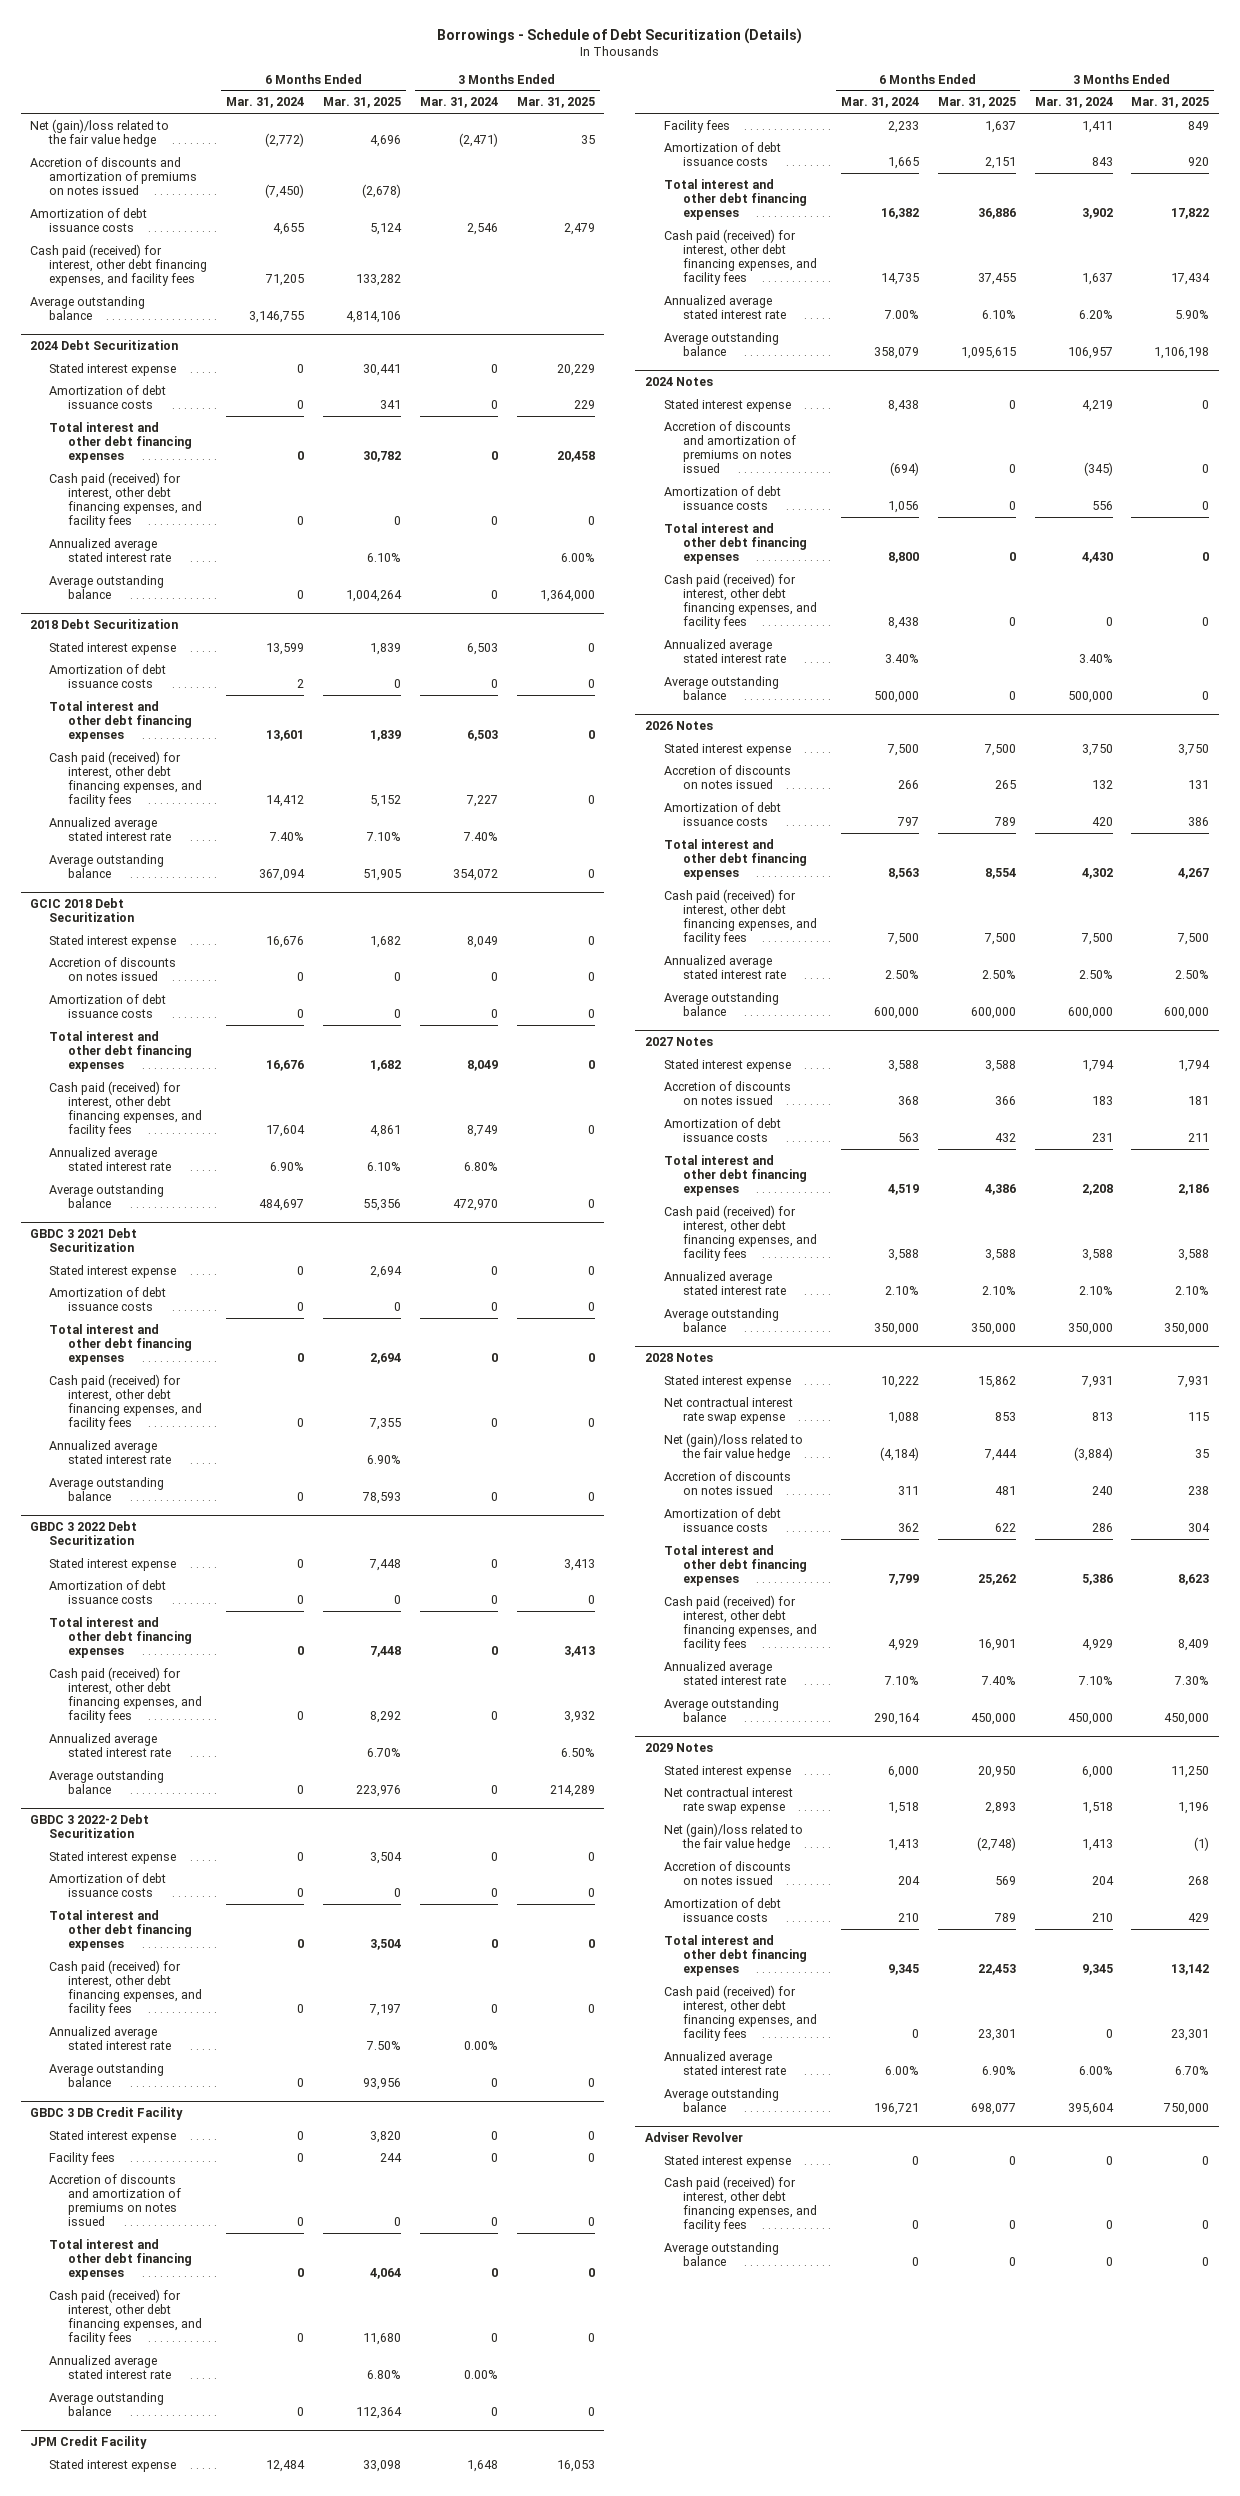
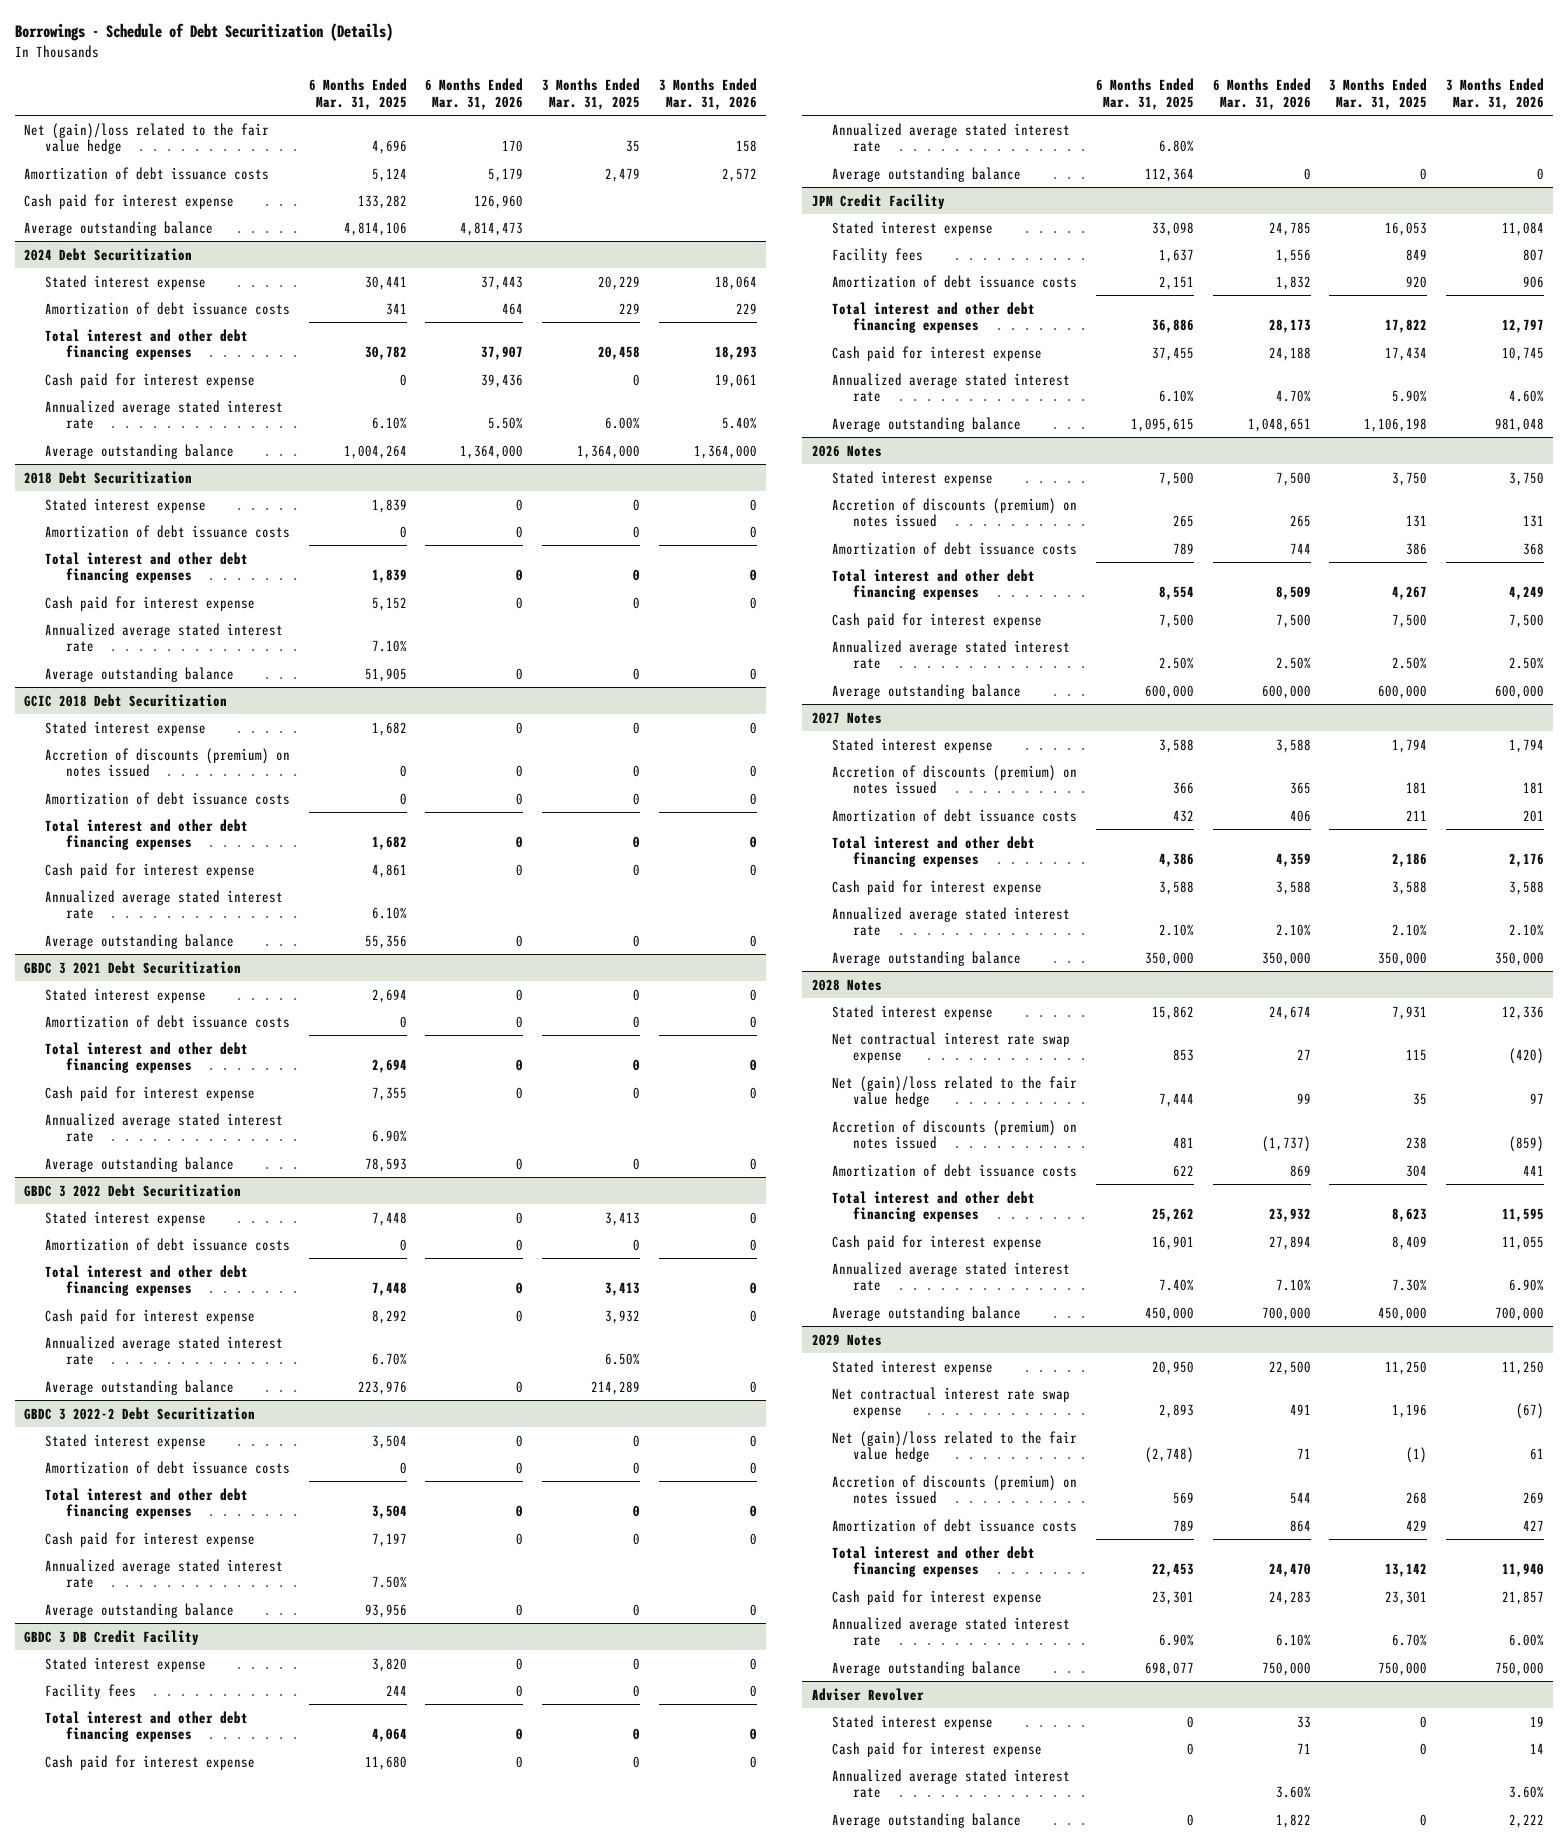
- | 6 Months Ended Mar. 31, 2024 | 6 Months Ended Mar. 31, 2025 | 3 Months Ended Mar. 31, 2024 | 3 Months Ended Mar. 31, 2025
+ | 6 Months Ended Mar. 31, 2025 | 6 Months Ended Mar. 31, 2026 | 3 Months Ended Mar. 31, 2025 | 3 Months Ended Mar. 31, 2026
- Accretion of discounts and amortization of premiums on notes issued | (7,450) | (2,678) | |
- Cash paid (received) for interest, other debt financing expenses, and facility fees | 71,205 | 133,282 | |
+ Cash paid for interest expense | 133,282 | 126,960 | |
@ 2024 Debt Securitization
- Cash paid (received) for interest, other debt financing expenses, and facility fees | 0 | 0 | 0 | 0
+ Cash paid for interest expense | 0 | 39,436 | 0 | 19,061
@ 2018 Debt Securitization
- Cash paid (received) for interest, other debt financing expenses, and facility fees | 14,412 | 5,152 | 7,227 | 0
+ Cash paid for interest expense | 5,152 | 0 | 0 | 0
@ GCIC 2018 Debt Securitization
- Accretion of discounts on notes issued | 0 | 0 | 0 | 0
+ Accretion of discounts (premium) on notes issued | 0 | 0 | 0 | 0
- Cash paid (received) for interest, other debt financing expenses, and facility fees | 17,604 | 4,861 | 8,749 | 0
+ Cash paid for interest expense | 4,861 | 0 | 0 | 0
@ GBDC 3 2021 Debt Securitization
- Cash paid (received) for interest, other debt financing expenses, and facility fees | 0 | 7,355 | 0 | 0
+ Cash paid for interest expense | 7,355 | 0 | 0 | 0
@ GBDC 3 2022 Debt Securitization
- Cash paid (received) for interest, other debt financing expenses, and facility fees | 0 | 8,292 | 0 | 3,932
+ Cash paid for interest expense | 8,292 | 0 | 3,932 | 0
@ GBDC 3 2022-2 Debt Securitization
- Cash paid (received) for interest, other debt financing expenses, and facility fees | 0 | 7,197 | 0 | 0
+ Cash paid for interest expense | 7,197 | 0 | 0 | 0
@ GBDC 3 DB Credit Facility
- Accretion of discounts and amortization of premiums on notes issued | 0 | 0 | 0 | 0
- Cash paid (received) for interest, other debt financing expenses, and facility fees | 0 | 11,680 | 0 | 0
+ Cash paid for interest expense | 11,680 | 0 | 0 | 0
@ JPM Credit Facility
- Cash paid (received) for interest, other debt financing expenses, and facility fees | 14,735 | 37,455 | 1,637 | 17,434
+ Cash paid for interest expense | 37,455 | 24,188 | 17,434 | 10,745
- 2024 Notes
- Stated interest expense | 8,438 | 0 | 4,219 | 0
- Accretion of discounts and amortization of premiums on notes issued | (694) | 0 | (345) | 0
- Amortization of debt issuance costs | 1,056 | 0 | 556 | 0
- Total interest and other debt financing expenses | 8,800 | 0 | 4,430 | 0
- Cash paid (received) for interest, other debt financing expenses, and facility fees | 8,438 | 0 | 0 | 0
- Annualized average stated interest rate | 3.40% | | 3.40% |
- Average outstanding balance | 500,000 | 0 | 500,000 | 0
@ 2026 Notes
- Accretion of discounts on notes issued | 266 | 265 | 132 | 131
+ Accretion of discounts (premium) on notes issued | 265 | 265 | 131 | 131
- Cash paid (received) for interest, other debt financing expenses, and facility fees | 7,500 | 7,500 | 7,500 | 7,500
+ Cash paid for interest expense | 7,500 | 7,500 | 7,500 | 7,500
@ 2027 Notes
- Accretion of discounts on notes issued | 368 | 366 | 183 | 181
+ Accretion of discounts (premium) on notes issued | 366 | 365 | 181 | 181
- Cash paid (received) for interest, other debt financing expenses, and facility fees | 3,588 | 3,588 | 3,588 | 3,588
+ Cash paid for interest expense | 3,588 | 3,588 | 3,588 | 3,588
@ 2028 Notes
- Accretion of discounts on notes issued | 311 | 481 | 240 | 238
+ Accretion of discounts (premium) on notes issued | 481 | (1,737) | 238 | (859)
- Cash paid (received) for interest, other debt financing expenses, and facility fees | 4,929 | 16,901 | 4,929 | 8,409
+ Cash paid for interest expense | 16,901 | 27,894 | 8,409 | 11,055
@ 2029 Notes
- Accretion of discounts on notes issued | 204 | 569 | 204 | 268
+ Accretion of discounts (premium) on notes issued | 569 | 544 | 268 | 269
- Cash paid (received) for interest, other debt financing expenses, and facility fees | 0 | 23,301 | 0 | 23,301
+ Cash paid for interest expense | 23,301 | 24,283 | 23,301 | 21,857
@ Adviser Revolver
- Cash paid (received) for interest, other debt financing expenses, and facility fees | 0 | 0 | 0 | 0
+ Cash paid for interest expense | 0 | 71 | 0 | 14
+ Annualized average stated interest rate | | 3.60% | | 3.60%

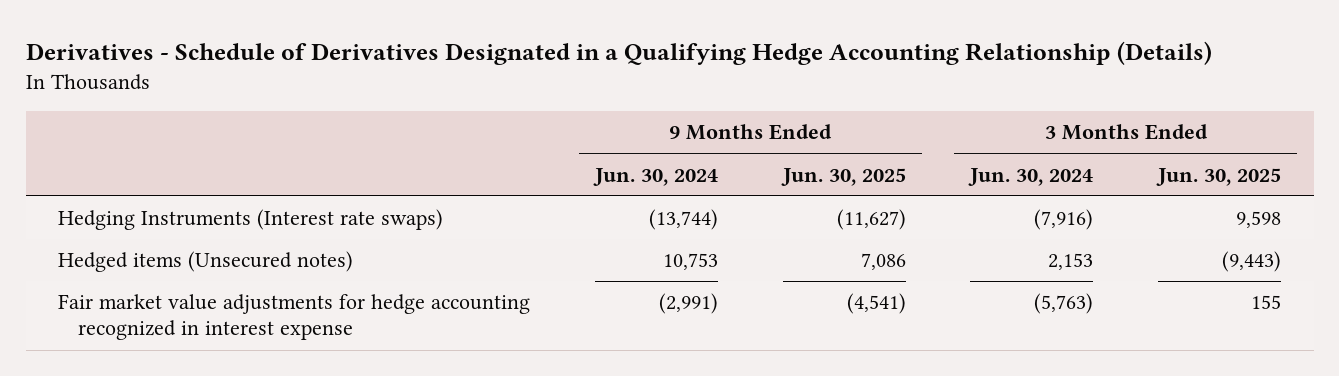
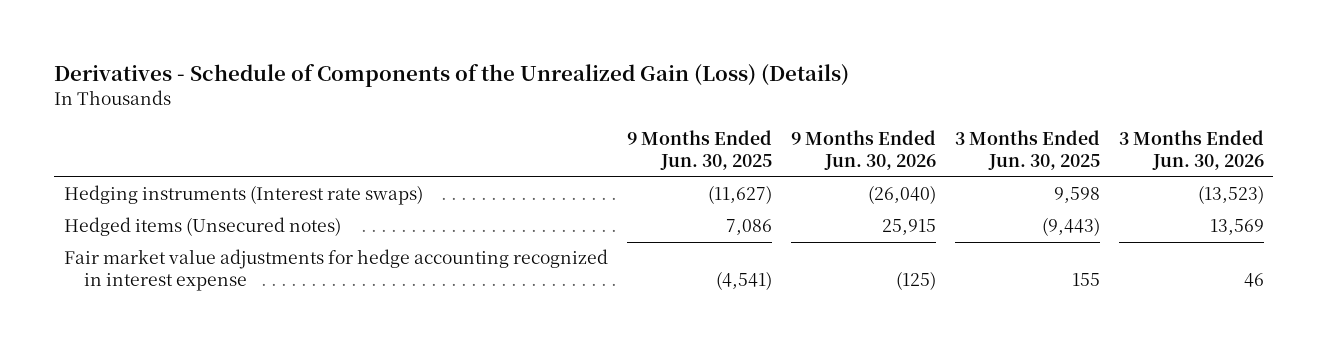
- Derivatives - Schedule of Derivatives Designated in a Qualifying Hedge Accounting Relationship (Details)
+ Derivatives - Schedule of Components of the Unrealized Gain (Loss) (Details)
- | 9 Months Ended Jun. 30, 2024 | 9 Months Ended Jun. 30, 2025 | 3 Months Ended Jun. 30, 2024 | 3 Months Ended Jun. 30, 2025
+ | 9 Months Ended Jun. 30, 2025 | 9 Months Ended Jun. 30, 2026 | 3 Months Ended Jun. 30, 2025 | 3 Months Ended Jun. 30, 2026
- Hedging Instruments (Interest rate swaps) | (13,744) | (11,627) | (7,916) | 9,598
+ Hedging instruments (Interest rate swaps) | (11,627) | (26,040) | 9,598 | (13,523)

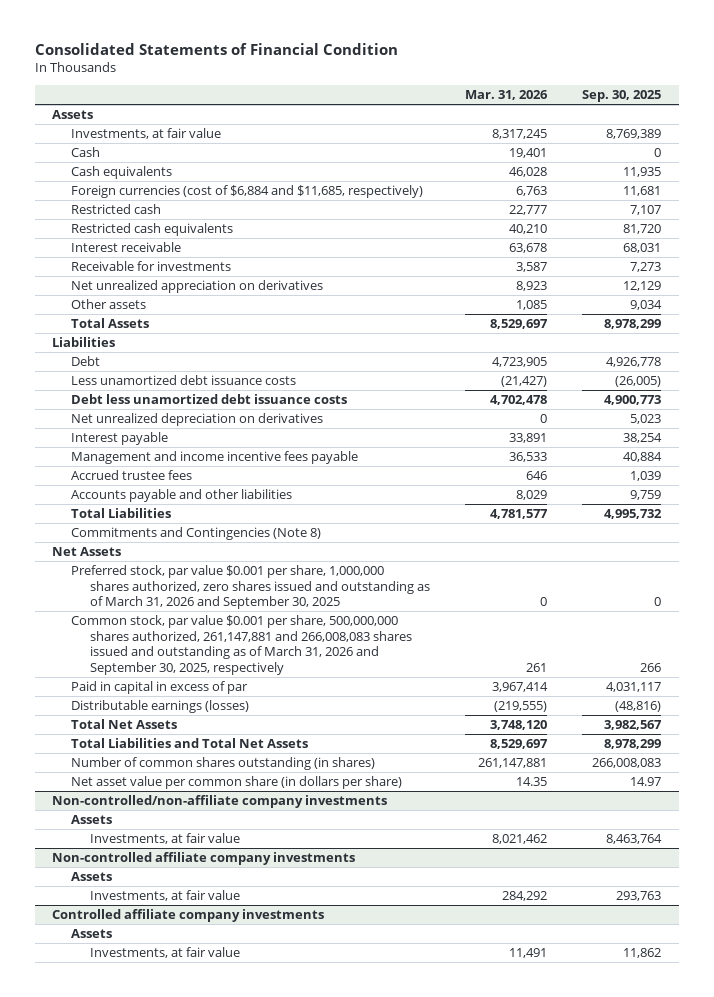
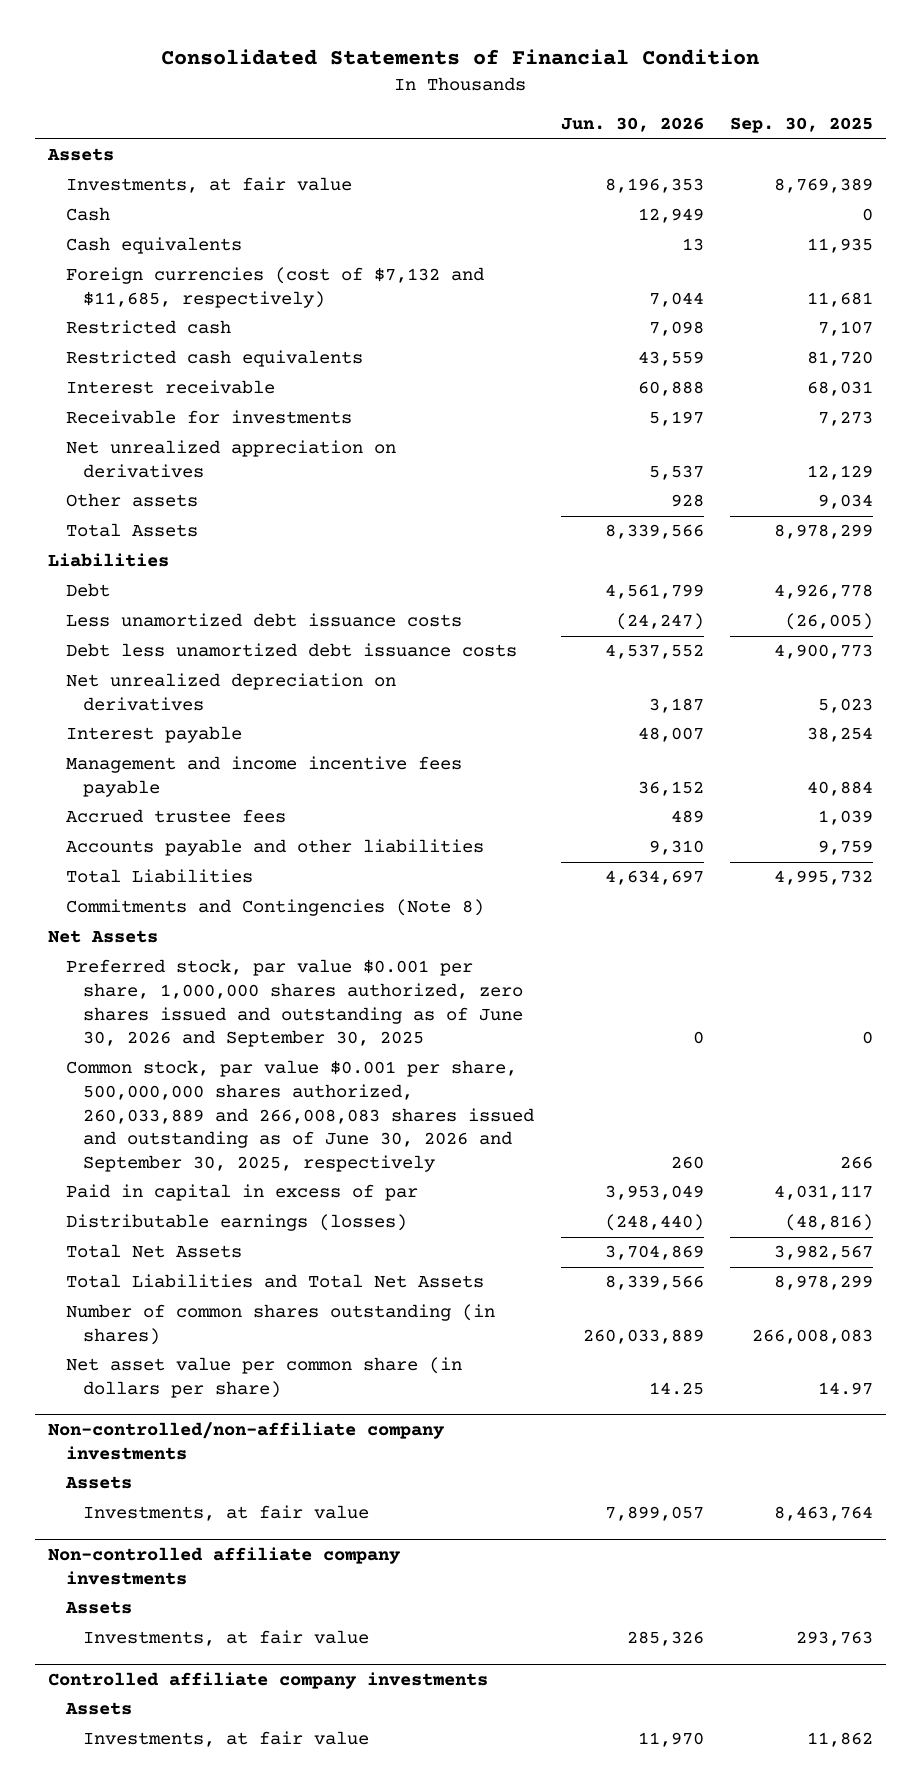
- | Mar. 31, 2026 | Sep. 30, 2025
+ | Jun. 30, 2026 | Sep. 30, 2025
- Foreign currencies (cost of $6,884 and $11,685, respectively) | 6,763 | 11,681
+ Foreign currencies (cost of $7,132 and $11,685, respectively) | 7,044 | 11,681
- Preferred stock, par value $0.001 per share, 1,000,000 shares authorized, zero shares issued and outstanding as of March 31, 2026 and September 30, 2025 | 0 | 0
- Common stock, par value $0.001 per share, 500,000,000 shares authorized, 261,147,881 and 266,008,083 shares issued and outstanding as of March 31, 2026 and September 30, 2025, respectively | 261 | 266
+ Preferred stock, par value $0.001 per share, 1,000,000 shares authorized, zero shares issued and outstanding as of June 30, 2026 and September 30, 2025 | 0 | 0
+ Common stock, par value $0.001 per share, 500,000,000 shares authorized, 260,033,889 and 266,008,083 shares issued and outstanding as of June 30, 2026 and September 30, 2025, respectively | 260 | 266

